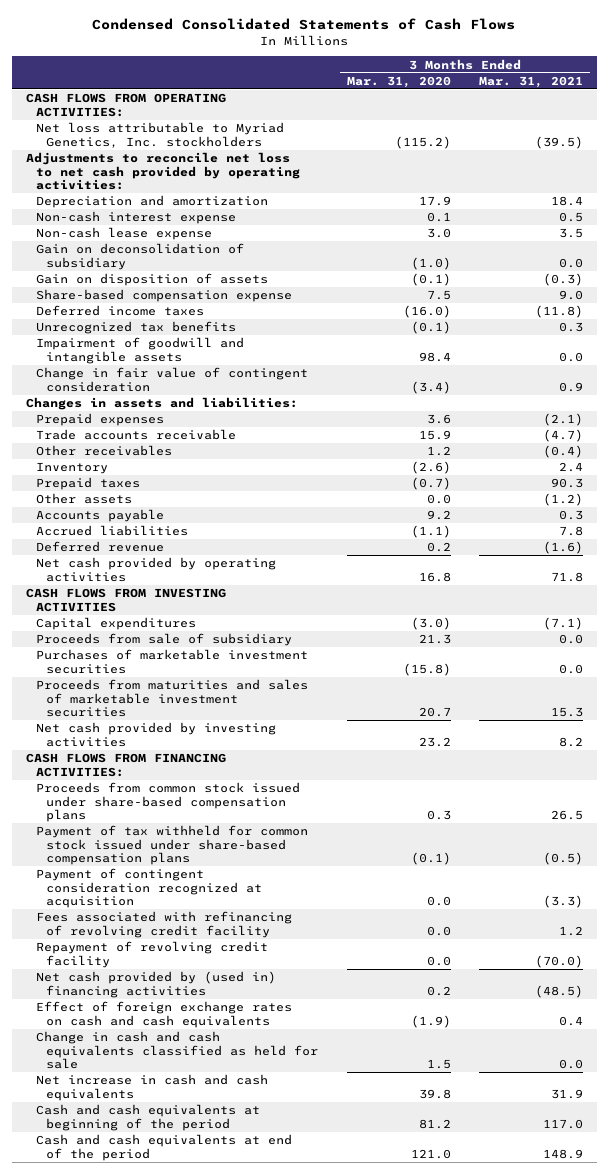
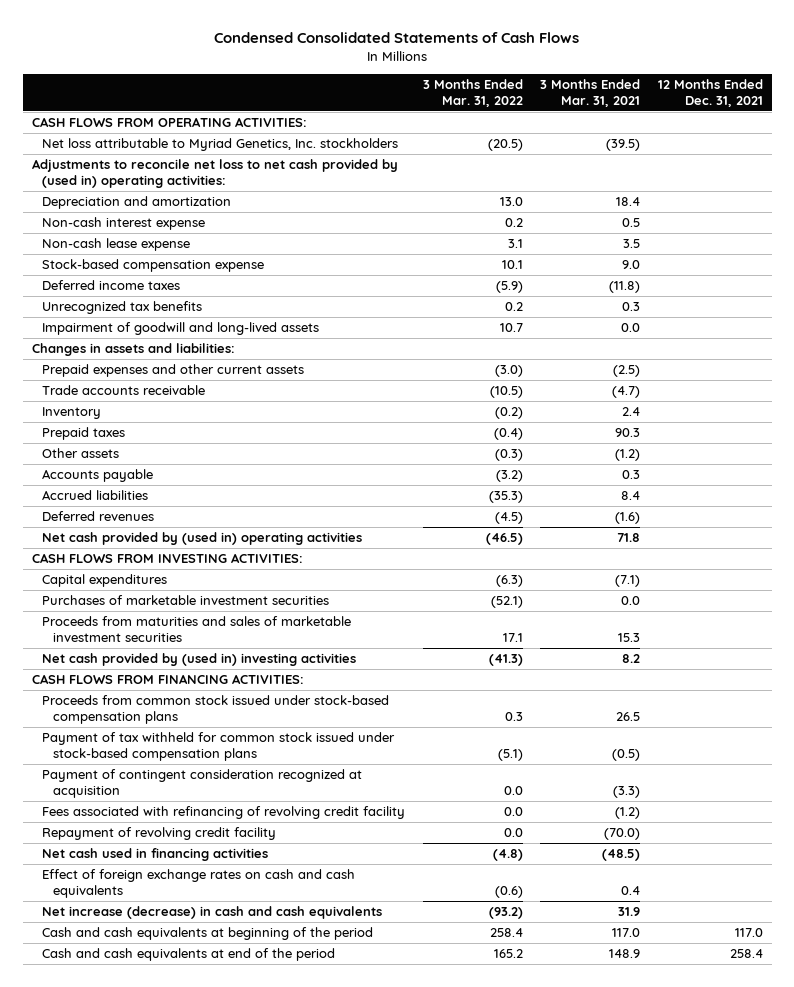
- | 3 Months Ended Mar. 31, 2020 | 3 Months Ended Mar. 31, 2021
+ | 3 Months Ended Mar. 31, 2022 | 3 Months Ended Mar. 31, 2021 | 12 Months Ended Dec. 31, 2021
- Adjustments to reconcile net loss to net cash provided by operating activities:
+ Adjustments to reconcile net loss to net cash provided by (used in) operating activities:
- Gain on deconsolidation of subsidiary | (1.0) | 0.0
- Gain on disposition of assets | (0.1) | (0.3)
- Share-based compensation expense | 7.5 | 9.0
+ Stock-based compensation expense | 10.1 | 9.0 |
- Impairment of goodwill and intangible assets | 98.4 | 0.0
- Change in fair value of contingent consideration | (3.4) | 0.9
+ Impairment of goodwill and long-lived assets | 10.7 | 0.0 |
- Prepaid expenses | 3.6 | (2.1)
+ Prepaid expenses and other current assets | (3.0) | (2.5) |
- Other receivables | 1.2 | (0.4)
- Accrued liabilities | (1.1) | 7.8
- Deferred revenue | 0.2 | (1.6)
- Net cash provided by operating activities | 16.8 | 71.8
- CASH FLOWS FROM INVESTING ACTIVITIES
+ Accrued liabilities | (35.3) | 8.4 |
+ Deferred revenues | (4.5) | (1.6) |
+ Net cash provided by (used in) operating activities | (46.5) | 71.8 |
+ CASH FLOWS FROM INVESTING ACTIVITIES:
- Proceeds from sale of subsidiary | 21.3 | 0.0
- Net cash provided by investing activities | 23.2 | 8.2
+ Net cash provided by (used in) investing activities | (41.3) | 8.2 |
- Proceeds from common stock issued under share-based compensation plans | 0.3 | 26.5
- Payment of tax withheld for common stock issued under share-based compensation plans | (0.1) | (0.5)
+ Proceeds from common stock issued under stock-based compensation plans | 0.3 | 26.5 |
+ Payment of tax withheld for common stock issued under stock-based compensation plans | (5.1) | (0.5) |
- Fees associated with refinancing of revolving credit facility | 0.0 | 1.2
+ Fees associated with refinancing of revolving credit facility | 0.0 | (1.2) |
- Net cash provided by (used in) financing activities | 0.2 | (48.5)
+ Net cash used in financing activities | (4.8) | (48.5) |
- Change in cash and cash equivalents classified as held for sale | 1.5 | 0.0
- Net increase in cash and cash equivalents | 39.8 | 31.9
+ Net increase (decrease) in cash and cash equivalents | (93.2) | 31.9 |

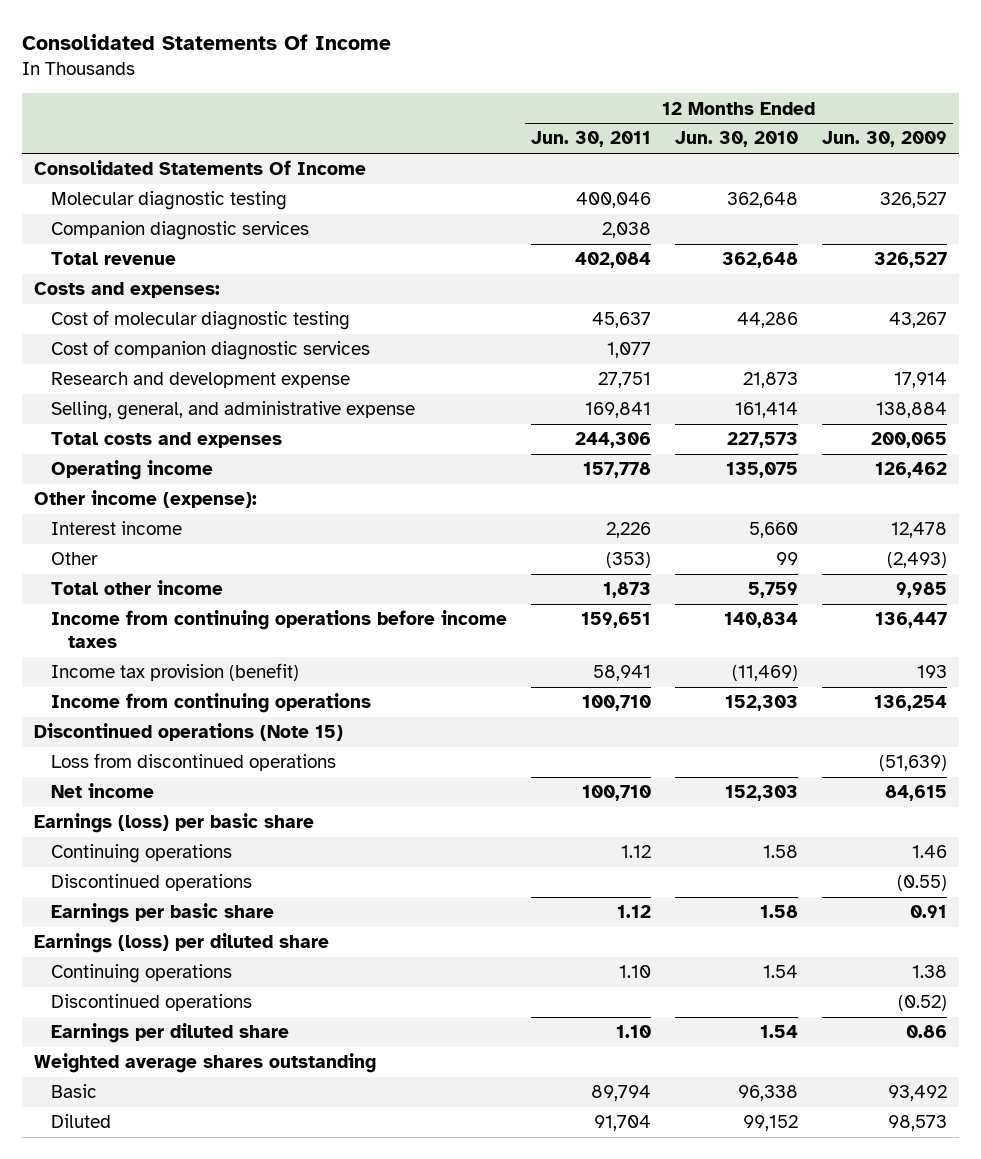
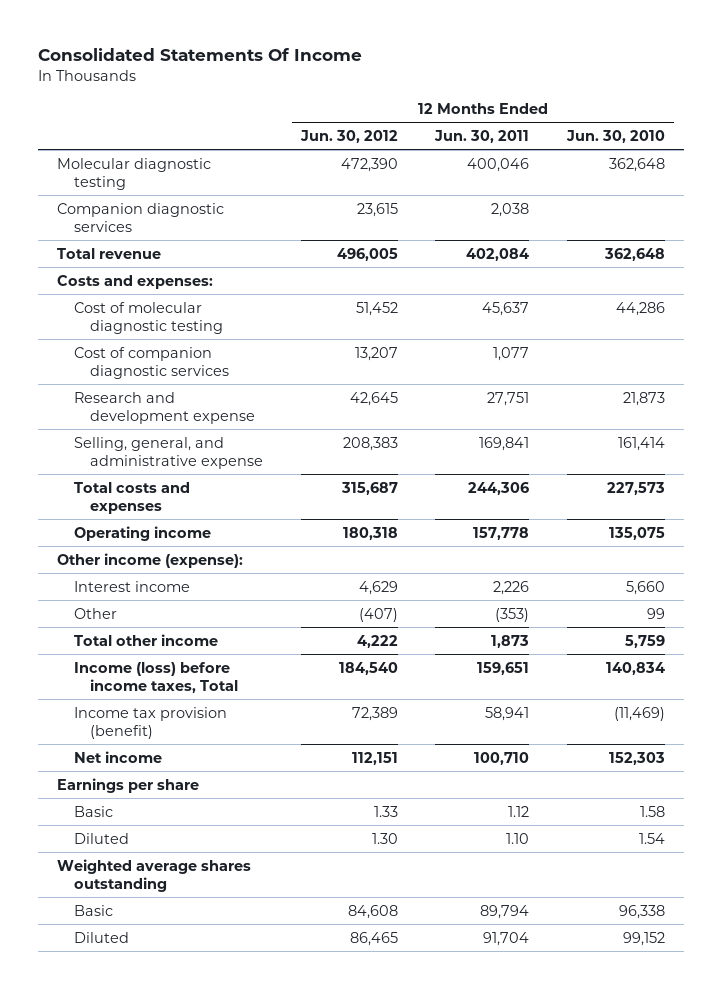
- | 12 Months Ended Jun. 30, 2011 | 12 Months Ended Jun. 30, 2010 | 12 Months Ended Jun. 30, 2009
+ | 12 Months Ended Jun. 30, 2012 | 12 Months Ended Jun. 30, 2011 | 12 Months Ended Jun. 30, 2010
- Consolidated Statements Of Income
- Income from continuing operations before income taxes | 159,651 | 140,834 | 136,447
+ Income (loss) before income taxes, Total | 184,540 | 159,651 | 140,834
- Income from continuing operations | 100,710 | 152,303 | 136,254
- Discontinued operations (Note 15)
- Loss from discontinued operations | | | (51,639)
- Earnings (loss) per basic share
- Continuing operations | 1.12 | 1.58 | 1.46
- Discontinued operations | | | (0.55)
- Earnings per basic share | 1.12 | 1.58 | 0.91
- Earnings (loss) per diluted share
- Continuing operations | 1.10 | 1.54 | 1.38
- Discontinued operations | | | (0.52)
- Earnings per diluted share | 1.10 | 1.54 | 0.86
+ Earnings per share
+ Basic | 1.33 | 1.12 | 1.58
+ Diluted | 1.30 | 1.10 | 1.54

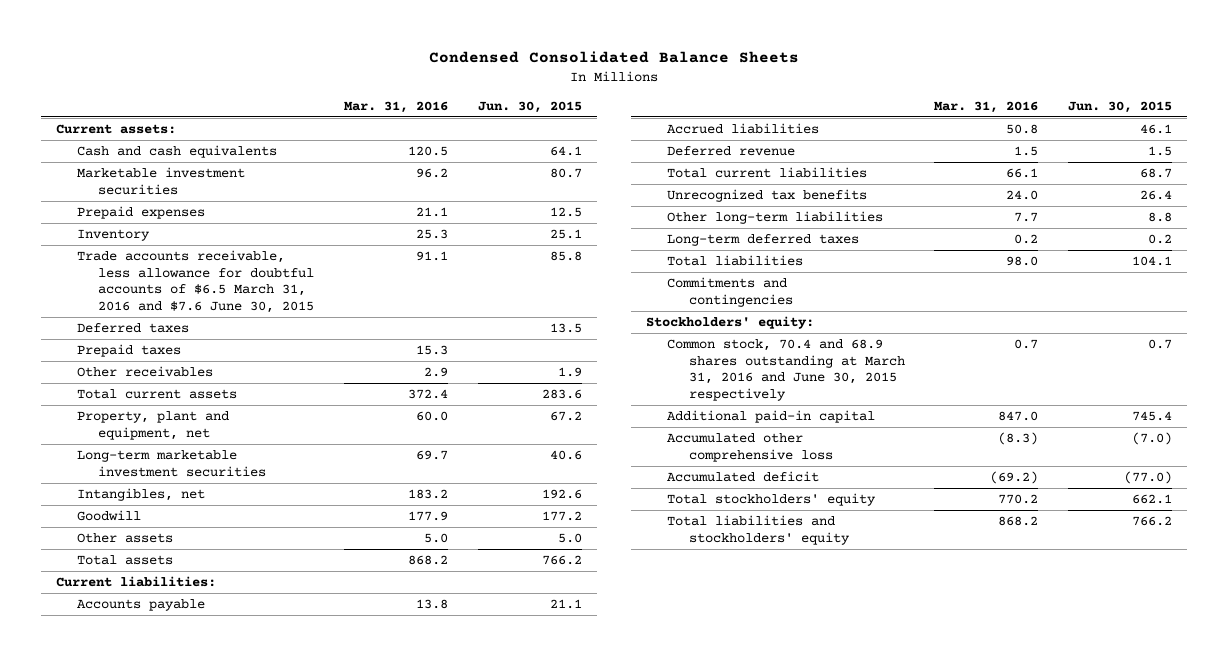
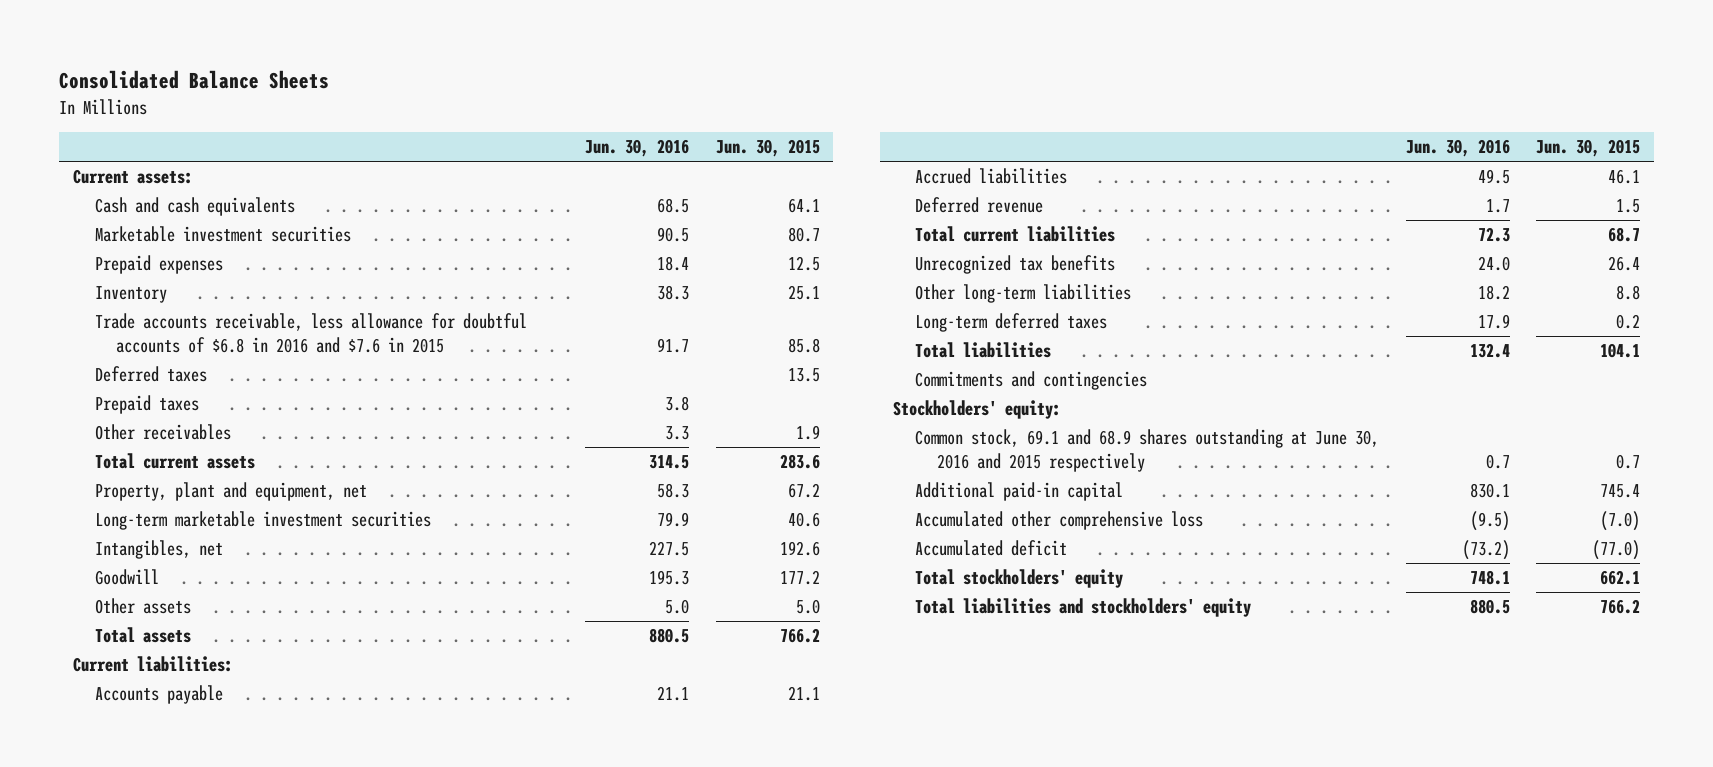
- Condensed Consolidated Balance Sheets
+ Consolidated Balance Sheets
- | Mar. 31, 2016 | Jun. 30, 2015
+ | Jun. 30, 2016 | Jun. 30, 2015
- Trade accounts receivable, less allowance for doubtful accounts of $6.5 March 31, 2016 and $7.6 June 30, 2015 | 91.1 | 85.8
+ Trade accounts receivable, less allowance for doubtful accounts of $6.8 in 2016 and $7.6 in 2015 | 91.7 | 85.8
- Common stock, 70.4 and 68.9 shares outstanding at March 31, 2016 and June 30, 2015 respectively | 0.7 | 0.7
+ Common stock, 69.1 and 68.9 shares outstanding at June 30, 2016 and 2015 respectively | 0.7 | 0.7

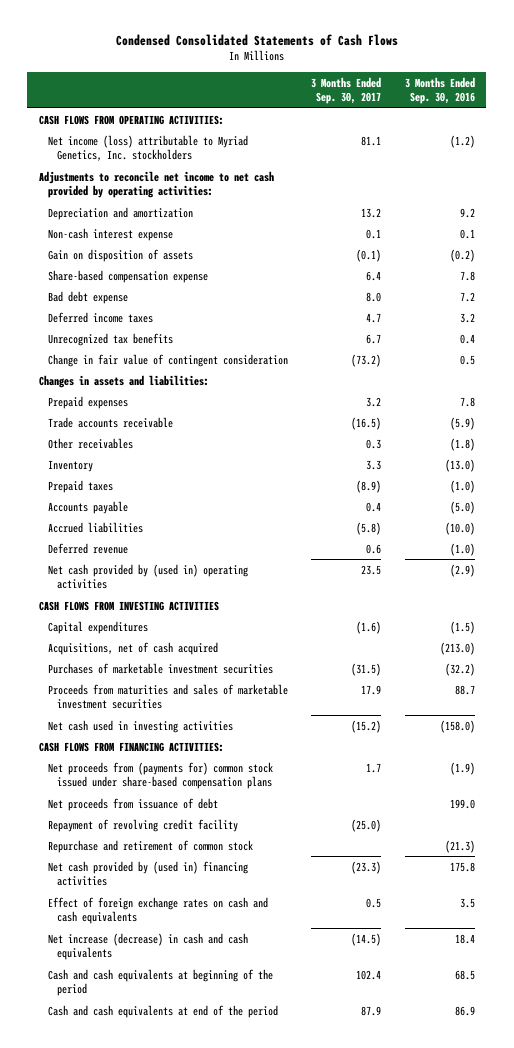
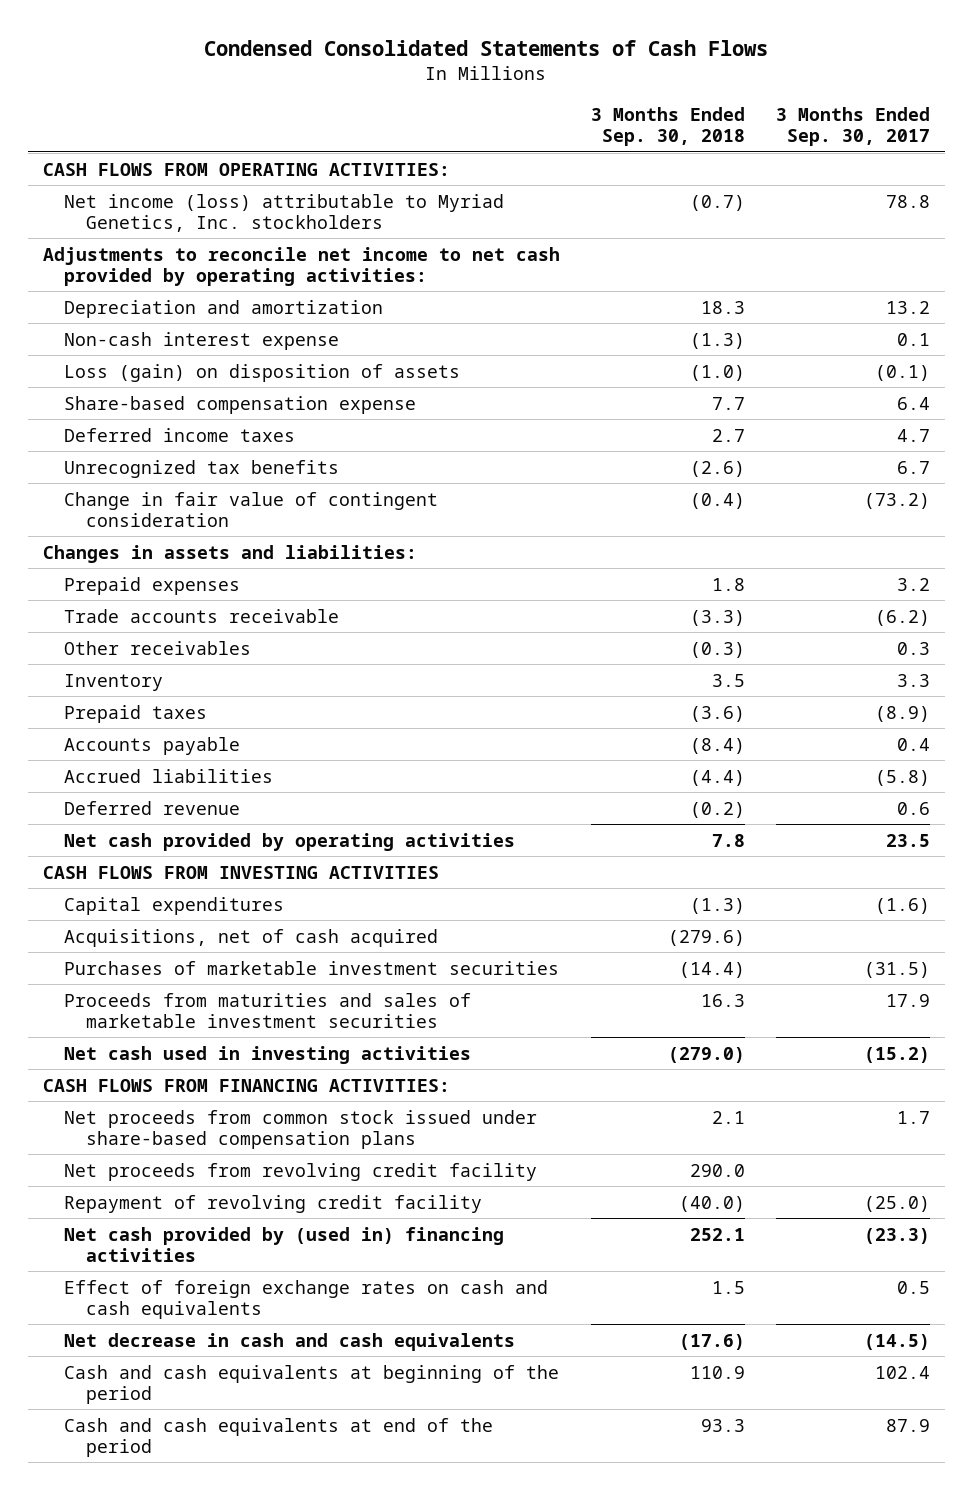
- | 3 Months Ended Sep. 30, 2017 | 3 Months Ended Sep. 30, 2016
+ | 3 Months Ended Sep. 30, 2018 | 3 Months Ended Sep. 30, 2017
- Net income (loss) attributable to Myriad Genetics, Inc. stockholders | 81.1 | (1.2)
+ Net income (loss) attributable to Myriad Genetics, Inc. stockholders | (0.7) | 78.8
- Gain on disposition of assets | (0.1) | (0.2)
+ Loss (gain) on disposition of assets | (1.0) | (0.1)
- Bad debt expense | 8.0 | 7.2
- Trade accounts receivable | (16.5) | (5.9)
+ Trade accounts receivable | (3.3) | (6.2)
- Net cash provided by (used in) operating activities | 23.5 | (2.9)
+ Net cash provided by operating activities | 7.8 | 23.5
- Net proceeds from (payments for) common stock issued under share-based compensation plans | 1.7 | (1.9)
- Net proceeds from issuance of debt | | 199.0
+ Net proceeds from common stock issued under share-based compensation plans | 2.1 | 1.7
+ Net proceeds from revolving credit facility | 290.0 |
- Repurchase and retirement of common stock | | (21.3)
- Net increase (decrease) in cash and cash equivalents | (14.5) | 18.4
+ Net decrease in cash and cash equivalents | (17.6) | (14.5)

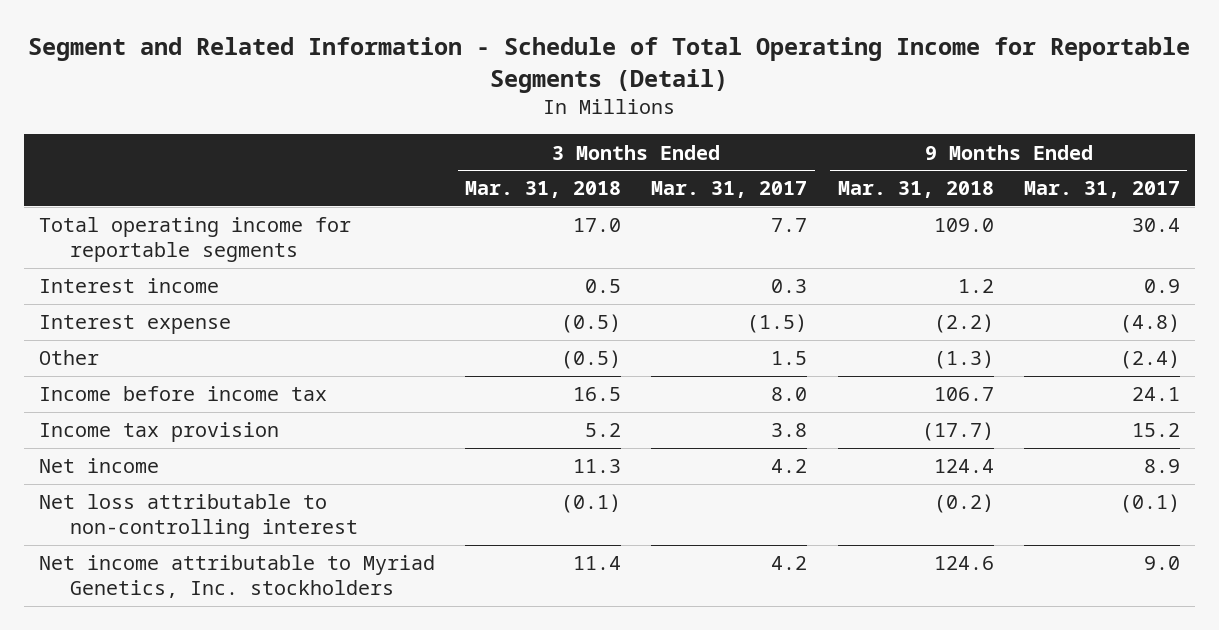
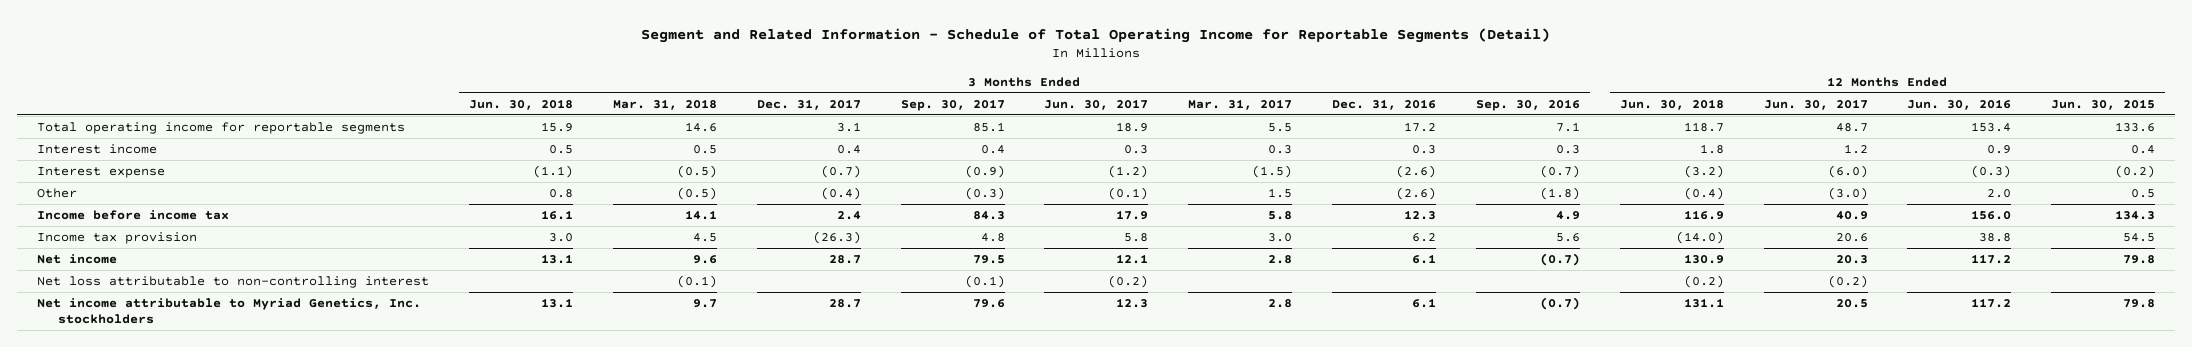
- | 3 Months Ended Mar. 31, 2018 | 3 Months Ended Mar. 31, 2017 | 9 Months Ended Mar. 31, 2018 | 9 Months Ended Mar. 31, 2017
+ | 3 Months Ended Jun. 30, 2018 | 3 Months Ended Mar. 31, 2018 | 3 Months Ended Dec. 31, 2017 | 3 Months Ended Sep. 30, 2017 | 3 Months Ended Jun. 30, 2017 | 3 Months Ended Mar. 31, 2017 | 3 Months Ended Dec. 31, 2016 | 3 Months Ended Sep. 30, 2016 | 12 Months Ended Jun. 30, 2018 | 12 Months Ended Jun. 30, 2017 | 12 Months Ended Jun. 30, 2016 | 12 Months Ended Jun. 30, 2015
- Total operating income for reportable segments | 17.0 | 7.7 | 109.0 | 30.4
+ Total operating income for reportable segments | 15.9 | 14.6 | 3.1 | 85.1 | 18.9 | 5.5 | 17.2 | 7.1 | 118.7 | 48.7 | 153.4 | 133.6
- Income before income tax | 16.5 | 8.0 | 106.7 | 24.1
- Income tax provision | 5.2 | 3.8 | (17.7) | 15.2
- Net income | 11.3 | 4.2 | 124.4 | 8.9
+ Income before income tax | 16.1 | 14.1 | 2.4 | 84.3 | 17.9 | 5.8 | 12.3 | 4.9 | 116.9 | 40.9 | 156.0 | 134.3
+ Income tax provision | 3.0 | 4.5 | (26.3) | 4.8 | 5.8 | 3.0 | 6.2 | 5.6 | (14.0) | 20.6 | 38.8 | 54.5
+ Net income | 13.1 | 9.6 | 28.7 | 79.5 | 12.1 | 2.8 | 6.1 | (0.7) | 130.9 | 20.3 | 117.2 | 79.8
- Net income attributable to Myriad Genetics, Inc. stockholders | 11.4 | 4.2 | 124.6 | 9.0
+ Net income attributable to Myriad Genetics, Inc. stockholders | 13.1 | 9.7 | 28.7 | 79.6 | 12.3 | 2.8 | 6.1 | (0.7) | 131.1 | 20.5 | 117.2 | 79.8

